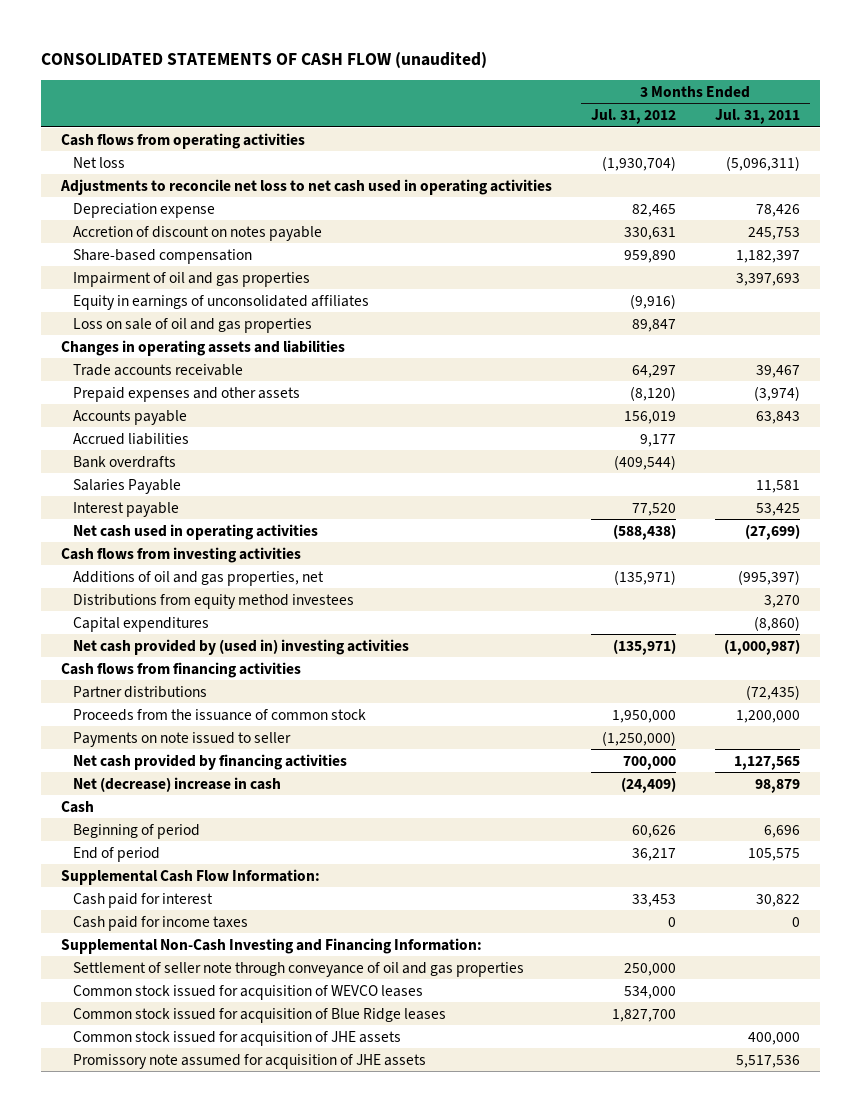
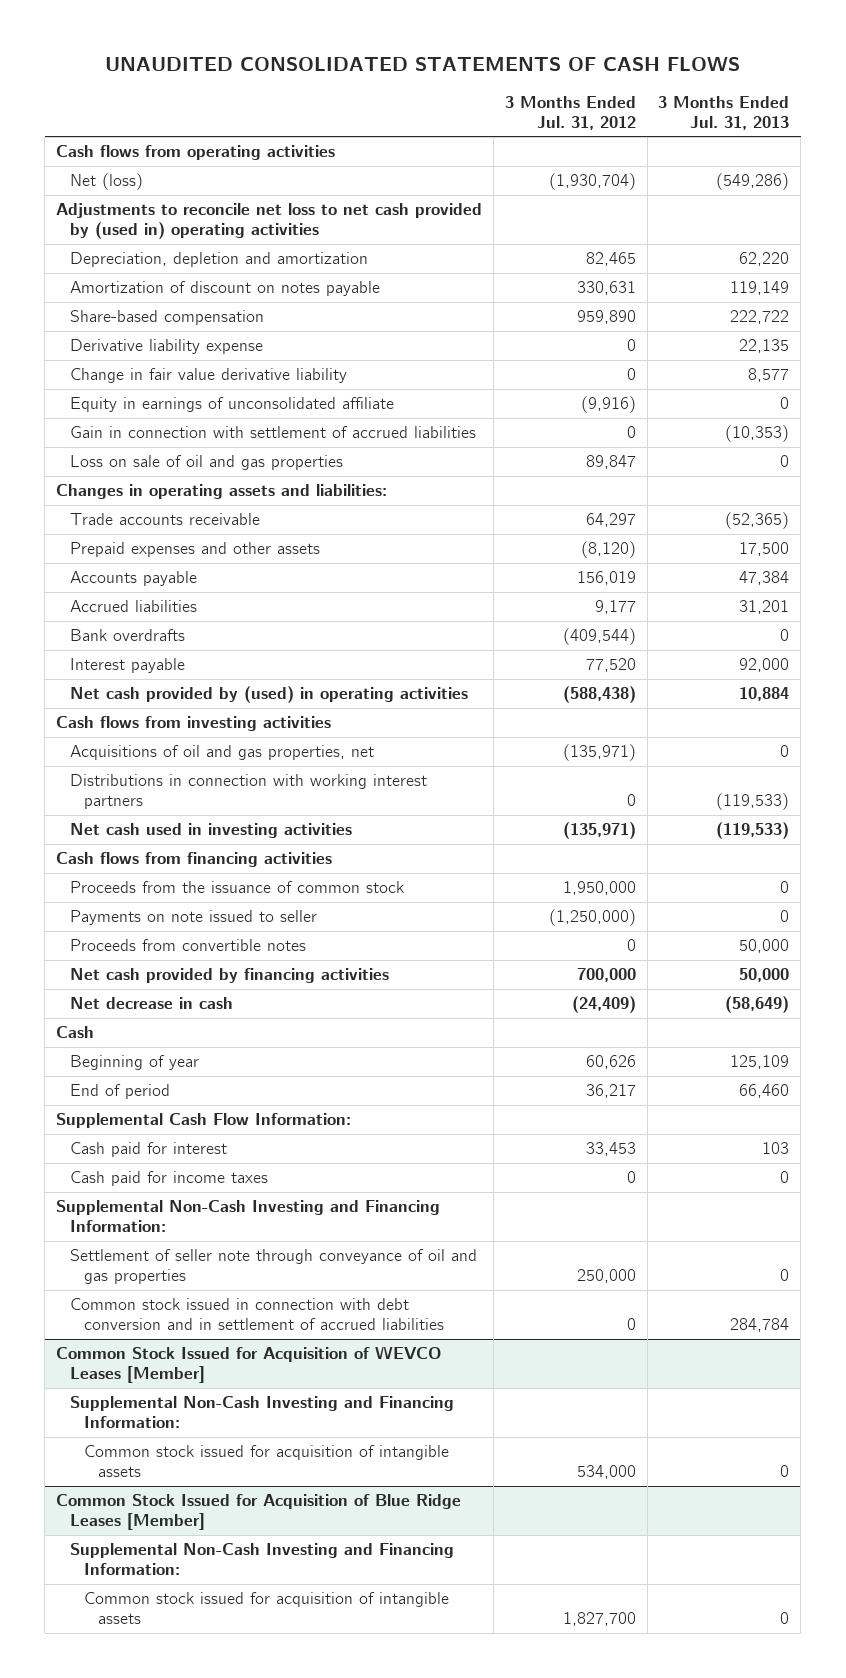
- CONSOLIDATED STATEMENTS OF CASH FLOW (unaudited)
+ UNAUDITED CONSOLIDATED STATEMENTS OF CASH FLOWS
- | 3 Months Ended Jul. 31, 2012 | 3 Months Ended Jul. 31, 2011
+ | 3 Months Ended Jul. 31, 2012 | 3 Months Ended Jul. 31, 2013
- Net loss | (1,930,704) | (5,096,311)
- Adjustments to reconcile net loss to net cash used in operating activities
- Depreciation expense | 82,465 | 78,426
- Accretion of discount on notes payable | 330,631 | 245,753
+ Net (loss) | (1,930,704) | (549,286)
+ Adjustments to reconcile net loss to net cash provided by (used in) operating activities
+ Depreciation, depletion and amortization | 82,465 | 62,220
+ Amortization of discount on notes payable | 330,631 | 119,149
- Impairment of oil and gas properties | | 3,397,693
- Equity in earnings of unconsolidated affiliates | (9,916) |
+ Derivative liability expense | 0 | 22,135
+ Change in fair value derivative liability | 0 | 8,577
+ Equity in earnings of unconsolidated affiliate | (9,916) | 0
+ Gain in connection with settlement of accrued liabilities | 0 | (10,353)
- Changes in operating assets and liabilities
+ Changes in operating assets and liabilities:
- Salaries Payable | | 11,581
- Net cash used in operating activities | (588,438) | (27,699)
+ Net cash provided by (used) in operating activities | (588,438) | 10,884
- Additions of oil and gas properties, net | (135,971) | (995,397)
- Distributions from equity method investees | | 3,270
- Capital expenditures | | (8,860)
- Net cash provided by (used in) investing activities | (135,971) | (1,000,987)
+ Acquisitions of oil and gas properties, net | (135,971) | 0
+ Distributions in connection with working interest partners | 0 | (119,533)
+ Net cash used in investing activities | (135,971) | (119,533)
- Partner distributions | | (72,435)
+ Proceeds from convertible notes | 0 | 50,000
- Net (decrease) increase in cash | (24,409) | 98,879
+ Net decrease in cash | (24,409) | (58,649)
- Beginning of period | 60,626 | 6,696
+ Beginning of year | 60,626 | 125,109
- Common stock issued for acquisition of WEVCO leases | 534,000 |
- Common stock issued for acquisition of Blue Ridge leases | 1,827,700 |
- Common stock issued for acquisition of JHE assets | | 400,000
- Promissory note assumed for acquisition of JHE assets | | 5,517,536
+ Common stock issued in connection with debt conversion and in settlement of accrued liabilities | 0 | 284,784
+ Common Stock Issued for Acquisition of WEVCO Leases [Member]
+ Supplemental Non-Cash Investing and Financing Information:
+ Common stock issued for acquisition of intangible assets | 534,000 | 0
+ Common Stock Issued for Acquisition of Blue Ridge Leases [Member]
+ Supplemental Non-Cash Investing and Financing Information:
+ Common stock issued for acquisition of intangible assets | 1,827,700 | 0

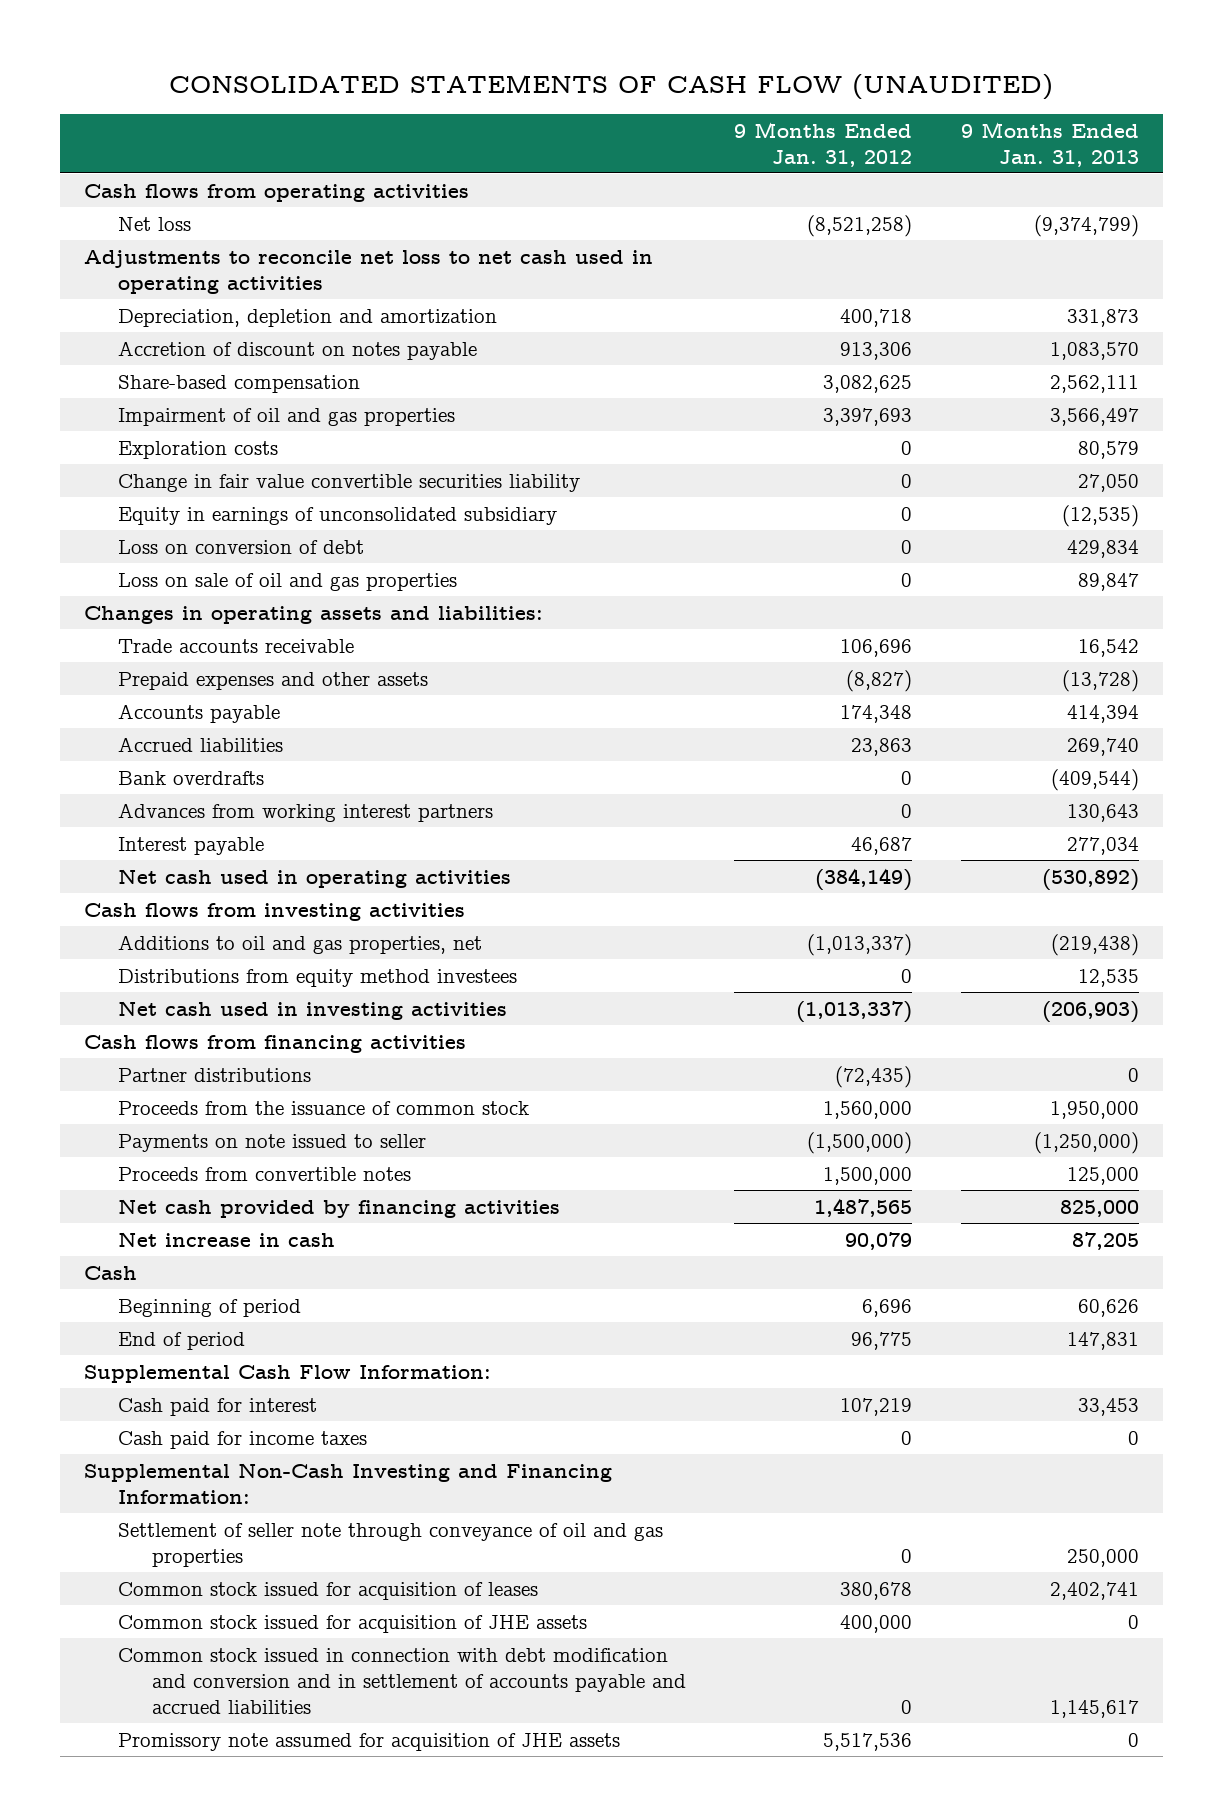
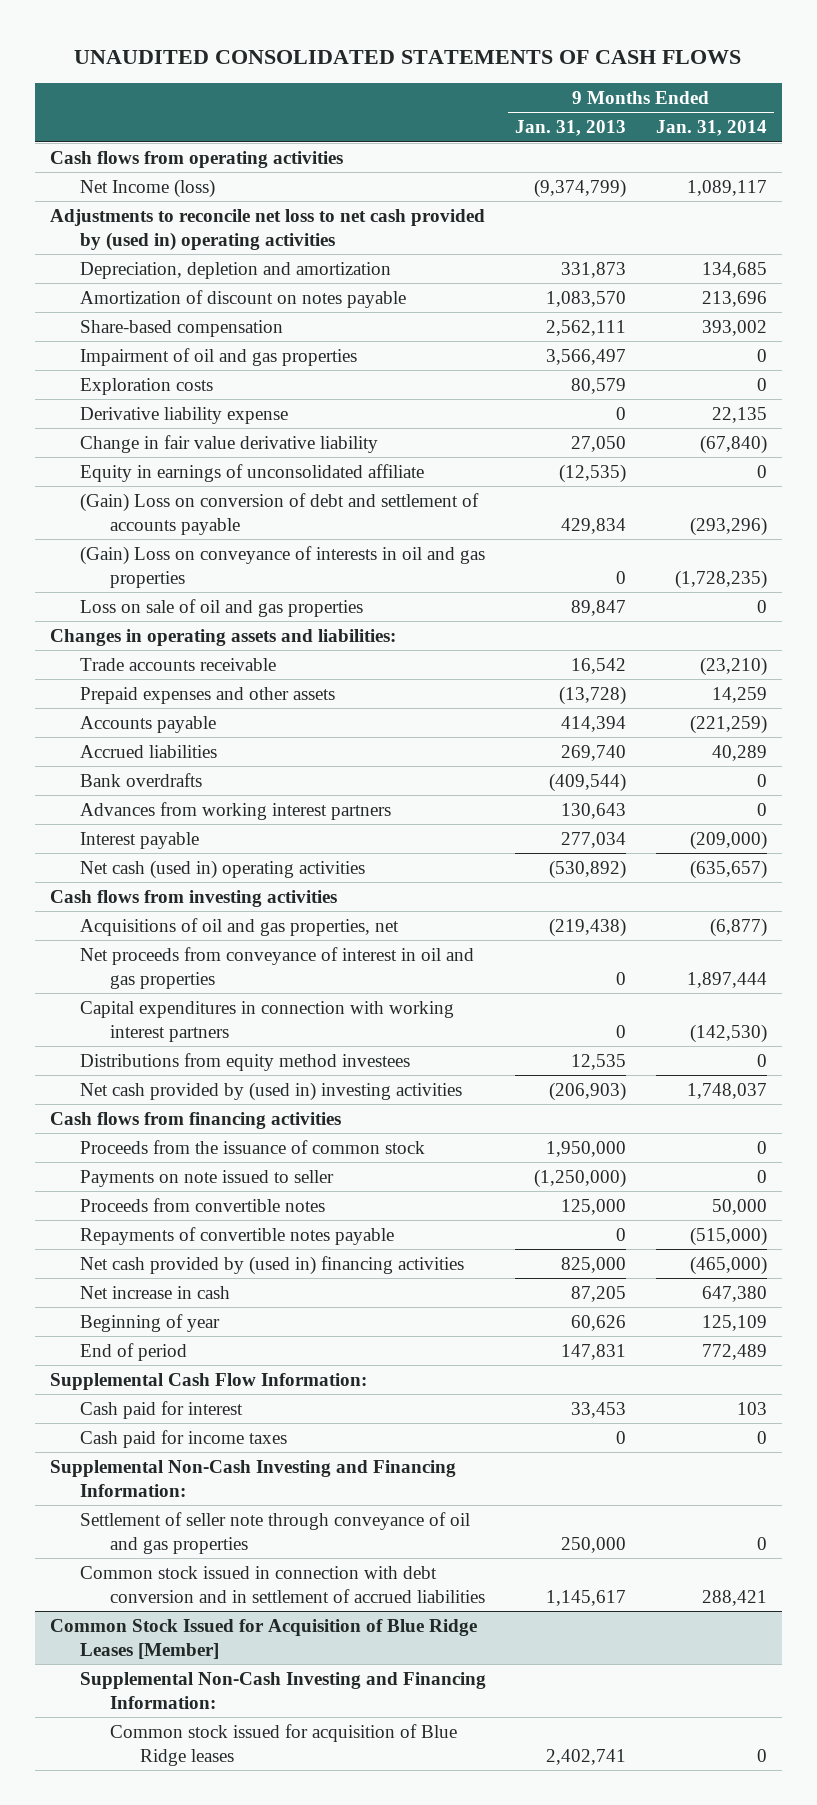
- CONSOLIDATED STATEMENTS OF CASH FLOW (UNAUDITED)
+ UNAUDITED CONSOLIDATED STATEMENTS OF CASH FLOWS
- | 9 Months Ended Jan. 31, 2012 | 9 Months Ended Jan. 31, 2013
+ | 9 Months Ended Jan. 31, 2013 | 9 Months Ended Jan. 31, 2014
- Net loss | (8,521,258) | (9,374,799)
- Adjustments to reconcile net loss to net cash used in operating activities
+ Net Income (loss) | (9,374,799) | 1,089,117
+ Adjustments to reconcile net loss to net cash provided by (used in) operating activities
- Accretion of discount on notes payable | 913,306 | 1,083,570
+ Amortization of discount on notes payable | 1,083,570 | 213,696
- Change in fair value convertible securities liability | 0 | 27,050
- Equity in earnings of unconsolidated subsidiary | 0 | (12,535)
- Loss on conversion of debt | 0 | 429,834
+ Derivative liability expense | 0 | 22,135
+ Change in fair value derivative liability | 27,050 | (67,840)
+ Equity in earnings of unconsolidated affiliate | (12,535) | 0
+ (Gain) Loss on conversion of debt and settlement of accounts payable | 429,834 | (293,296)
+ (Gain) Loss on conveyance of interests in oil and gas properties | 0 | (1,728,235)
- Net cash used in operating activities | (384,149) | (530,892)
+ Net cash (used in) operating activities | (530,892) | (635,657)
- Additions to oil and gas properties, net | (1,013,337) | (219,438)
+ Acquisitions of oil and gas properties, net | (219,438) | (6,877)
+ Net proceeds from conveyance of interest in oil and gas properties | 0 | 1,897,444
+ Capital expenditures in connection with working interest partners | 0 | (142,530)
- Net cash used in investing activities | (1,013,337) | (206,903)
+ Net cash provided by (used in) investing activities | (206,903) | 1,748,037
- Partner distributions | (72,435) | 0
- Net cash provided by financing activities | 1,487,565 | 825,000
+ Repayments of convertible notes payable | 0 | (515,000)
+ Net cash provided by (used in) financing activities | 825,000 | (465,000)
- Cash
- Beginning of period | 6,696 | 60,626
+ Beginning of year | 60,626 | 125,109
- Common stock issued for acquisition of leases | 380,678 | 2,402,741
- Common stock issued for acquisition of JHE assets | 400,000 | 0
- Common stock issued in connection with debt modification and conversion and in settlement of accounts payable and accrued liabilities | 0 | 1,145,617
- Promissory note assumed for acquisition of JHE assets | 5,517,536 | 0
+ Common stock issued in connection with debt conversion and in settlement of accrued liabilities | 1,145,617 | 288,421
+ Common Stock Issued for Acquisition of Blue Ridge Leases [Member]
+ Supplemental Non-Cash Investing and Financing Information:
+ Common stock issued for acquisition of Blue Ridge leases | 2,402,741 | 0

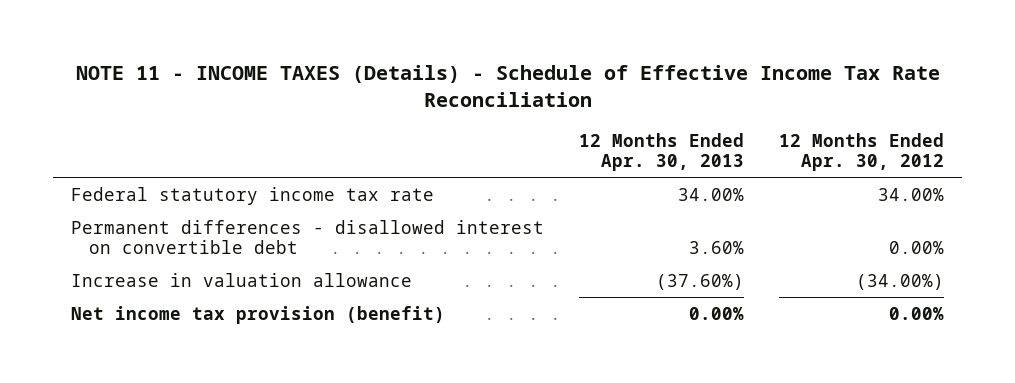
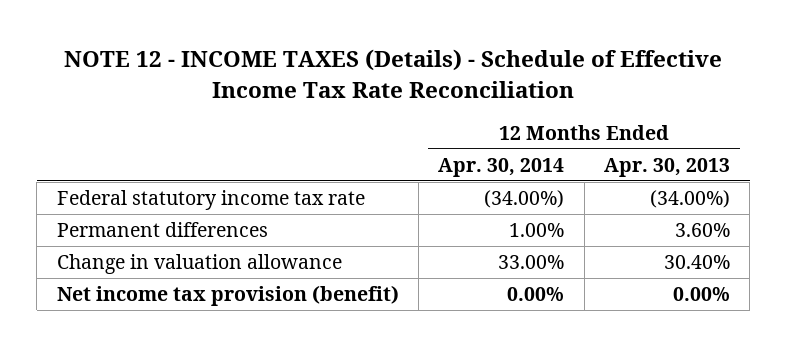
- NOTE 11 - INCOME TAXES (Details) - Schedule of Effective Income Tax Rate Reconciliation
+ NOTE 12 - INCOME TAXES (Details) - Schedule of Effective Income Tax Rate Reconciliation
- | 12 Months Ended Apr. 30, 2013 | 12 Months Ended Apr. 30, 2012
+ | 12 Months Ended Apr. 30, 2014 | 12 Months Ended Apr. 30, 2013
- Federal statutory income tax rate | 34.00% | 34.00%
- Permanent differences - disallowed interest on convertible debt | 3.60% | 0.00%
- Increase in valuation allowance | (37.60%) | (34.00%)
+ Federal statutory income tax rate | (34.00%) | (34.00%)
+ Permanent differences | 1.00% | 3.60%
+ Change in valuation allowance | 33.00% | 30.40%

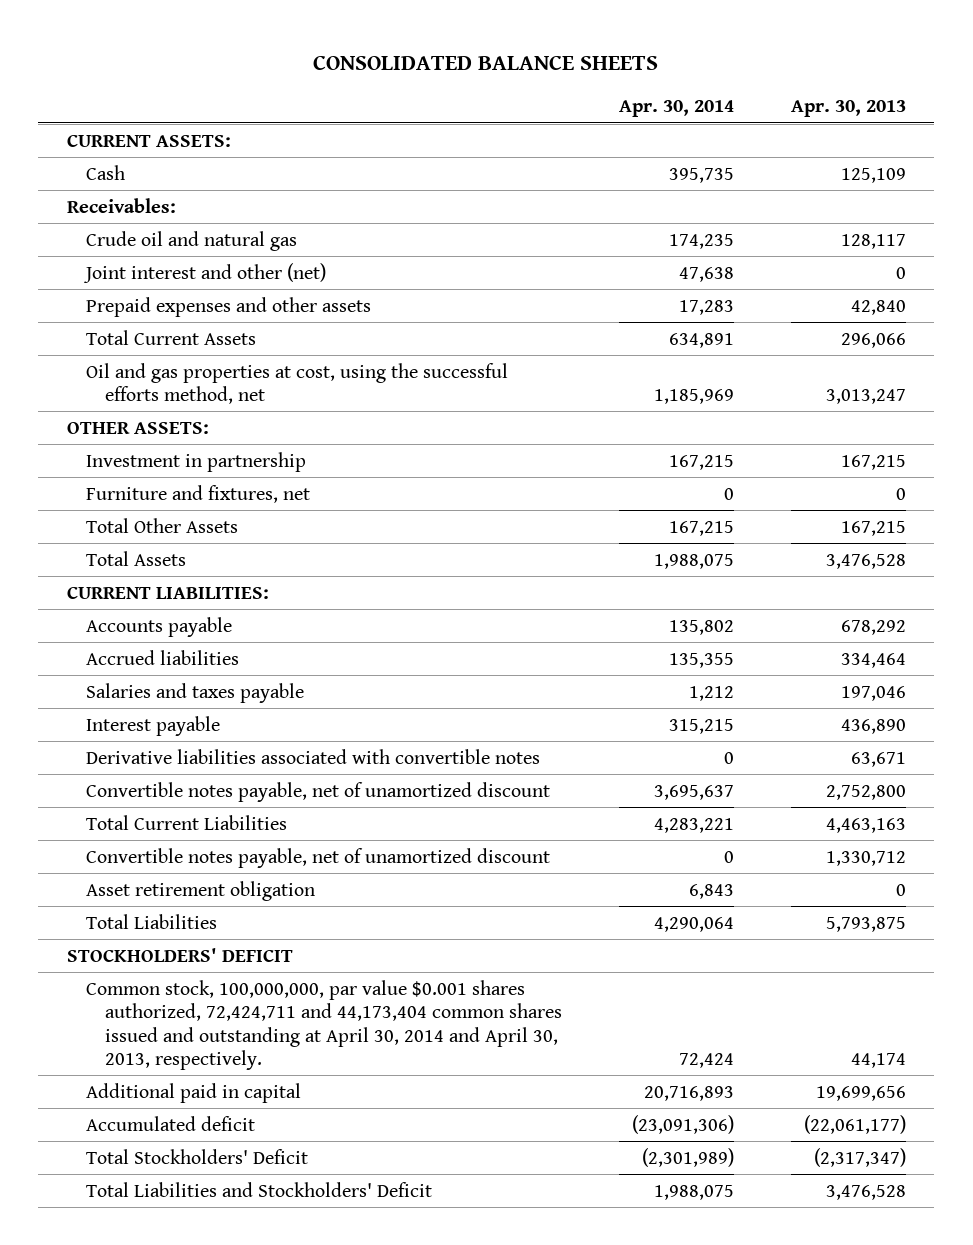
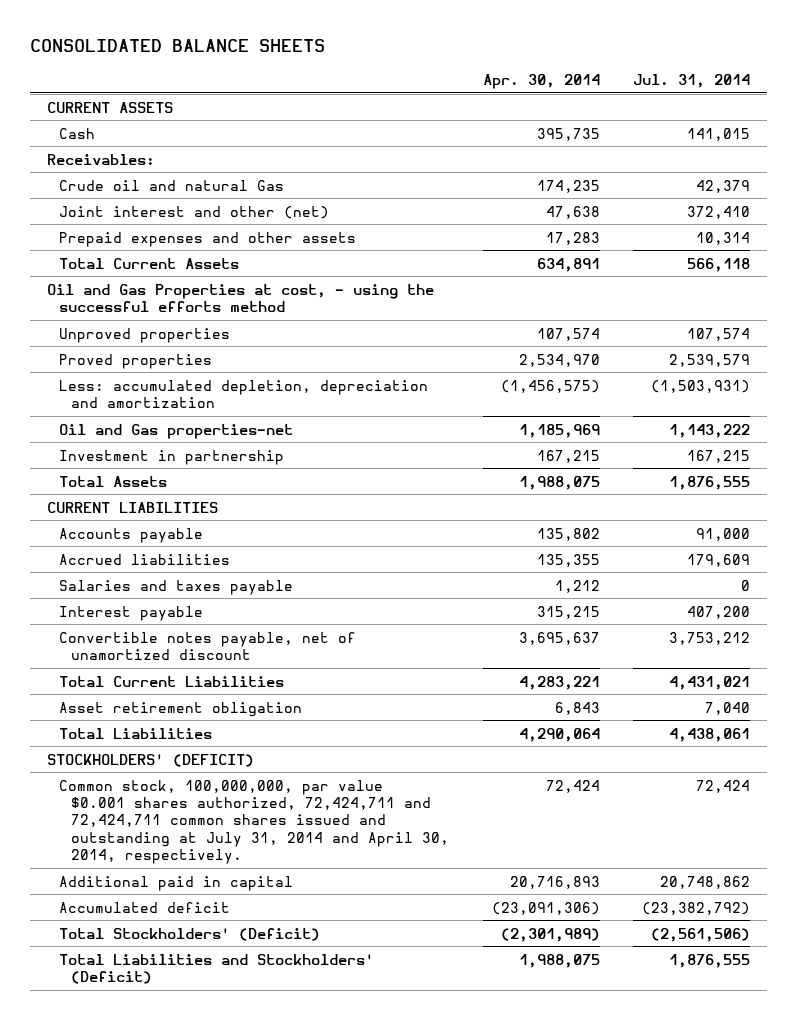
- | Apr. 30, 2014 | Apr. 30, 2013
+ | Apr. 30, 2014 | Jul. 31, 2014
- CURRENT ASSETS:
+ CURRENT ASSETS
- Crude oil and natural gas | 174,235 | 128,117
+ Crude oil and natural Gas | 174,235 | 42,379
- Oil and gas properties at cost, using the successful efforts method, net | 1,185,969 | 3,013,247
- OTHER ASSETS:
+ Oil and Gas Properties at cost, - using the successful efforts method
+ Unproved properties | 107,574 | 107,574
+ Proved properties | 2,534,970 | 2,539,579
+ Less: accumulated depletion, depreciation and amortization | (1,456,575) | (1,503,931)
+ Oil and Gas properties-net | 1,185,969 | 1,143,222
- Furniture and fixtures, net | 0 | 0
- Total Other Assets | 167,215 | 167,215
- CURRENT LIABILITIES:
+ CURRENT LIABILITIES
- Derivative liabilities associated with convertible notes | 0 | 63,671
- Convertible notes payable, net of unamortized discount | 0 | 1,330,712
- STOCKHOLDERS' DEFICIT
- Common stock, 100,000,000, par value $0.001 shares authorized, 72,424,711 and 44,173,404 common shares issued and outstanding at April 30, 2014 and April 30, 2013, respectively. | 72,424 | 44,174
+ STOCKHOLDERS' (DEFICIT)
+ Common stock, 100,000,000, par value $0.001 shares authorized, 72,424,711 and 72,424,711 common shares issued and outstanding at July 31, 2014 and April 30, 2014, respectively. | 72,424 | 72,424
- Total Stockholders' Deficit | (2,301,989) | (2,317,347)
- Total Liabilities and Stockholders' Deficit | 1,988,075 | 3,476,528
+ Total Stockholders' (Deficit) | (2,301,989) | (2,561,506)
+ Total Liabilities and Stockholders' (Deficit) | 1,988,075 | 1,876,555

